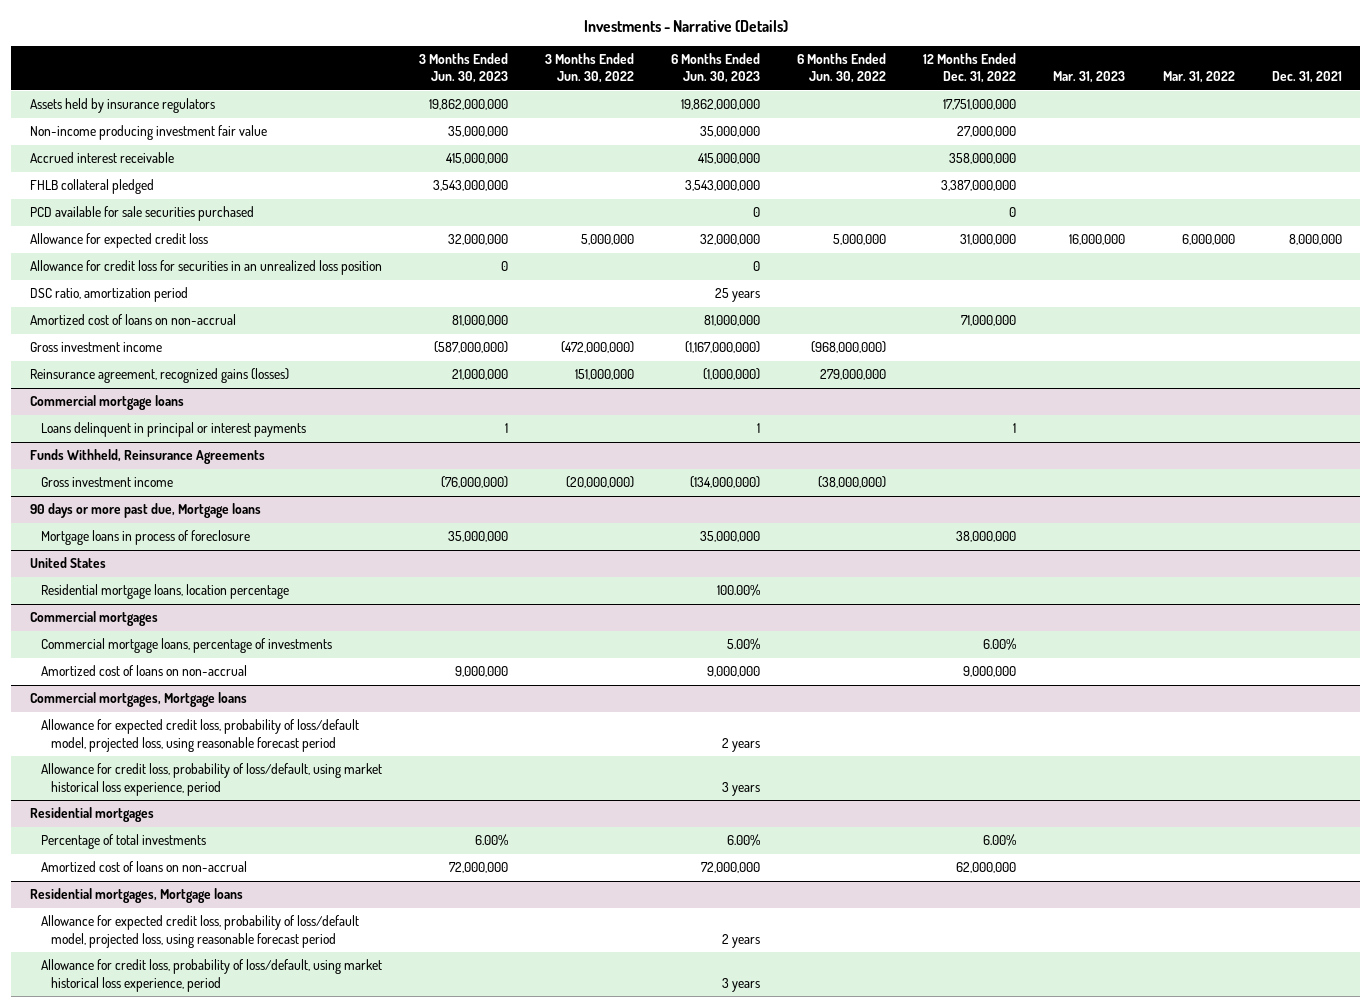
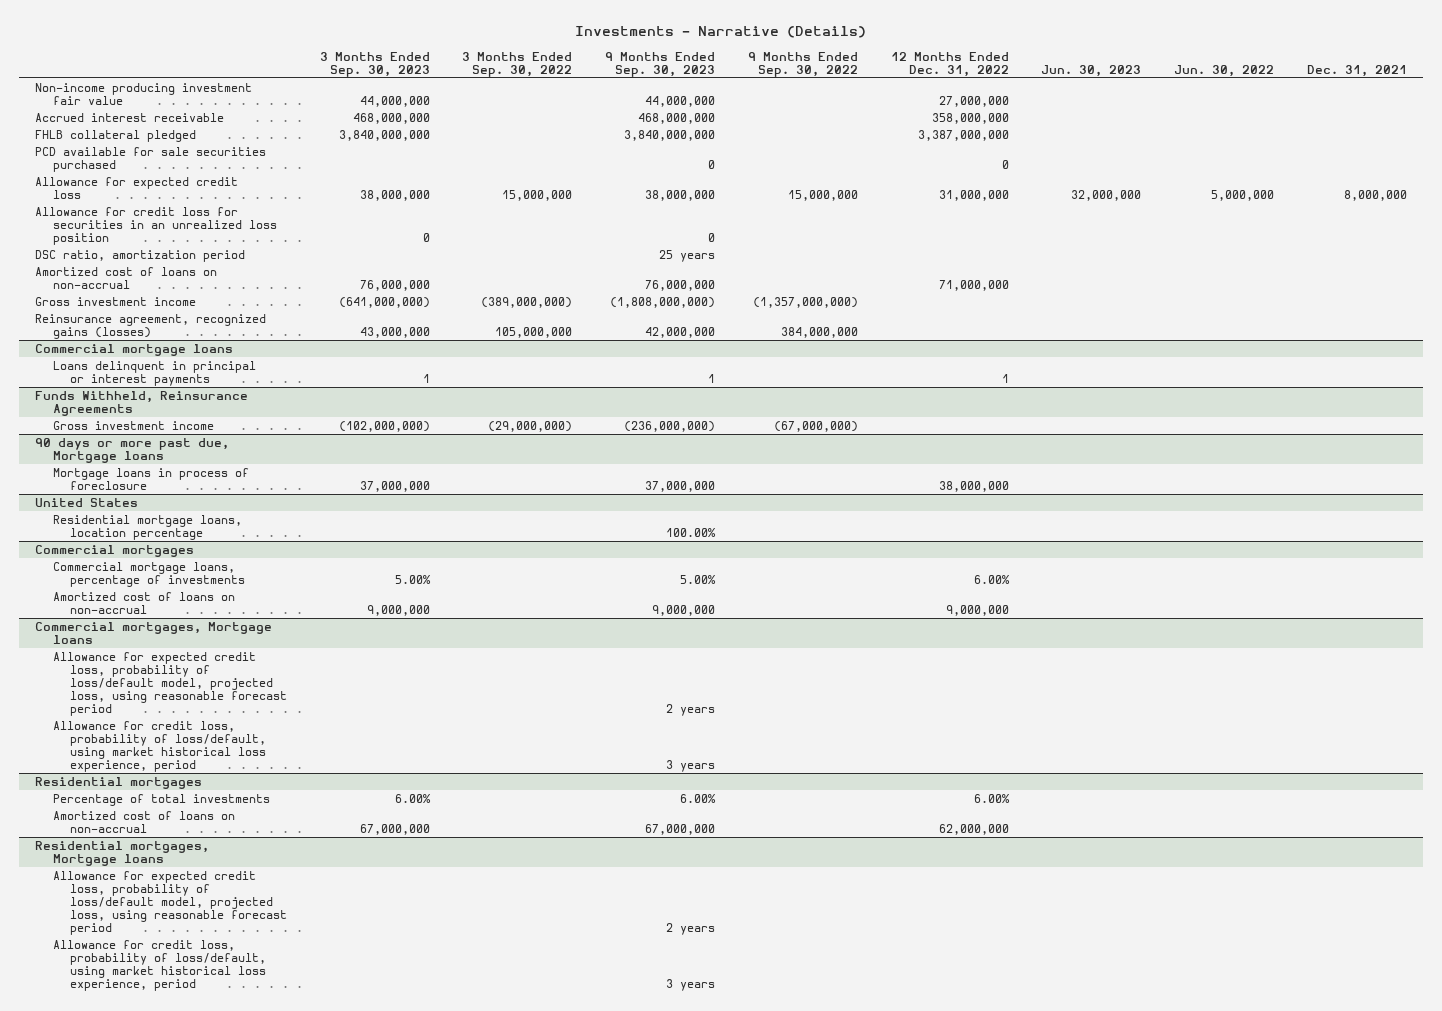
- | 3 Months Ended Jun. 30, 2023 | 3 Months Ended Jun. 30, 2022 | 6 Months Ended Jun. 30, 2023 | 6 Months Ended Jun. 30, 2022 | 12 Months Ended Dec. 31, 2022 | Mar. 31, 2023 | Mar. 31, 2022 | Dec. 31, 2021
+ | 3 Months Ended Sep. 30, 2023 | 3 Months Ended Sep. 30, 2022 | 9 Months Ended Sep. 30, 2023 | 9 Months Ended Sep. 30, 2022 | 12 Months Ended Dec. 31, 2022 | Jun. 30, 2023 | Jun. 30, 2022 | Dec. 31, 2021
- Assets held by insurance regulators | 19,862,000,000 | | 19,862,000,000 | | 17,751,000,000 | | |

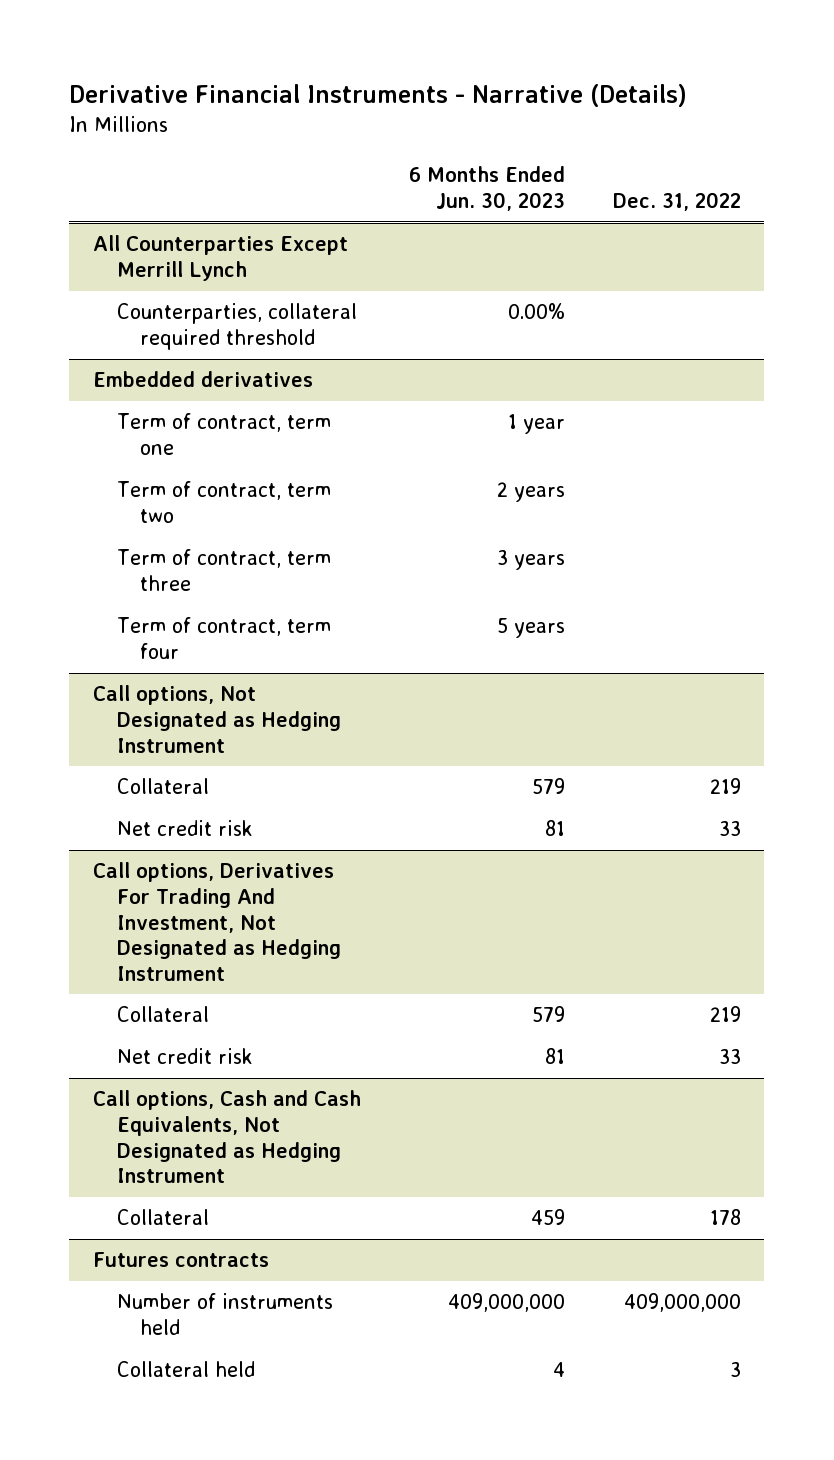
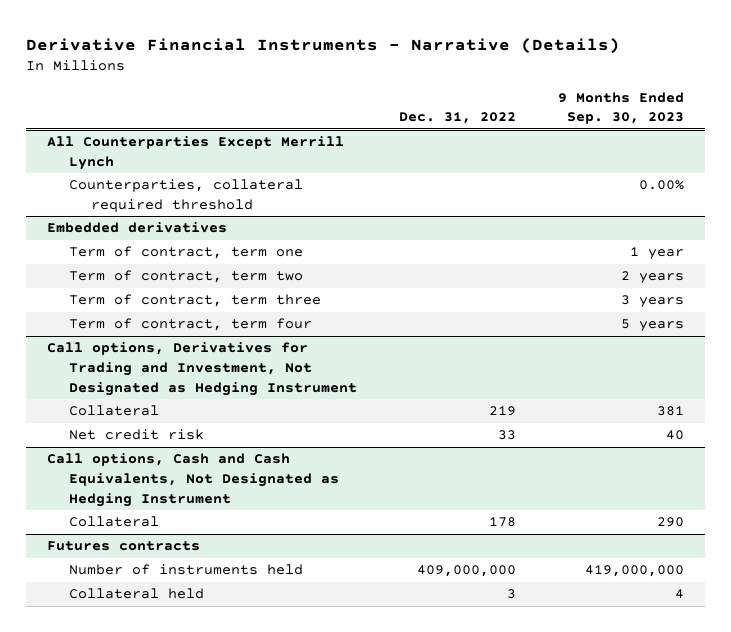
- | 6 Months Ended Jun. 30, 2023 | Dec. 31, 2022
+ | Dec. 31, 2022 | 9 Months Ended Sep. 30, 2023
- Call options, Not Designated as Hedging Instrument
- Collateral | 579 | 219
- Net credit risk | 81 | 33
- Call options, Derivatives For Trading And Investment, Not Designated as Hedging Instrument
+ Call options, Derivatives for Trading and Investment, Not Designated as Hedging Instrument

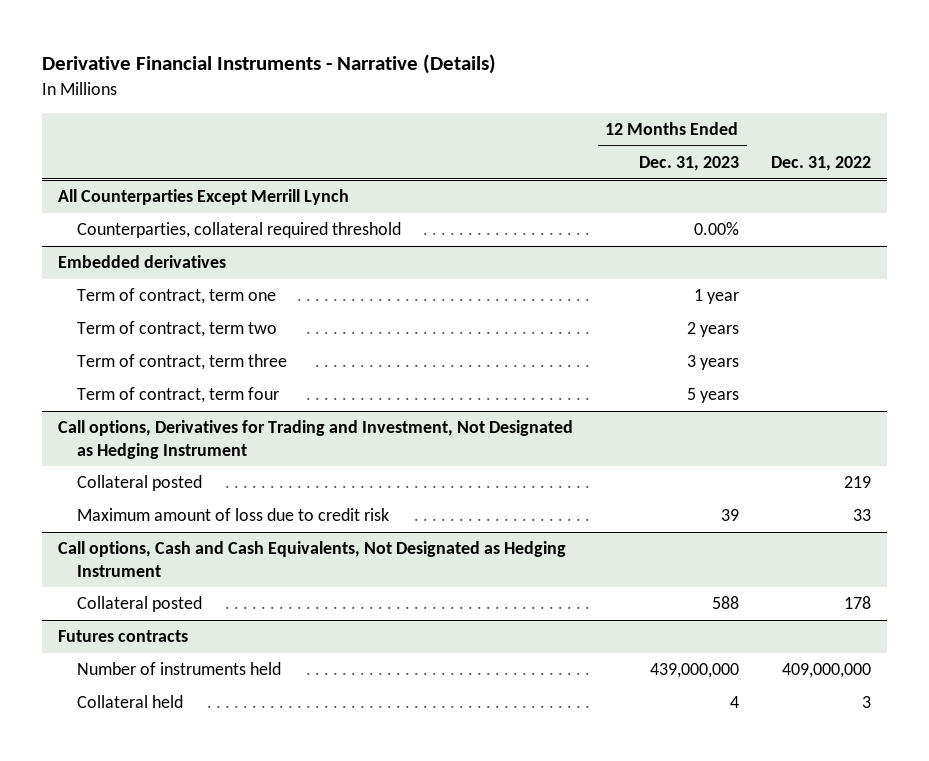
- | Dec. 31, 2022 | 9 Months Ended Sep. 30, 2023
+ | 12 Months Ended Dec. 31, 2023 | Dec. 31, 2022
@ Call options, Derivatives for Trading and Investment, Not Designated as Hedging Instrument
- Collateral | 219 | 381
- Net credit risk | 33 | 40
+ Collateral posted | | 219
+ Maximum amount of loss due to credit risk | 39 | 33
@ Call options, Cash and Cash Equivalents, Not Designated as Hedging Instrument
- Collateral | 178 | 290
+ Collateral posted | 588 | 178

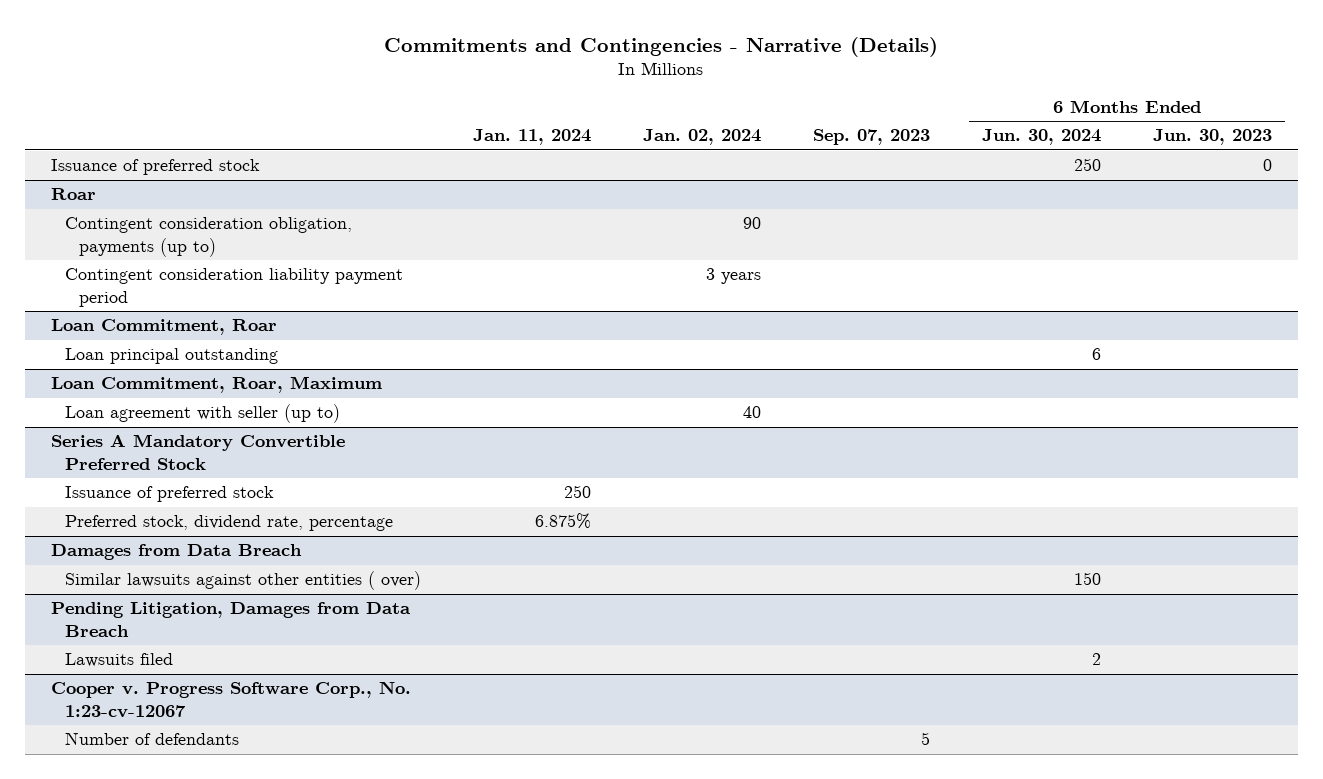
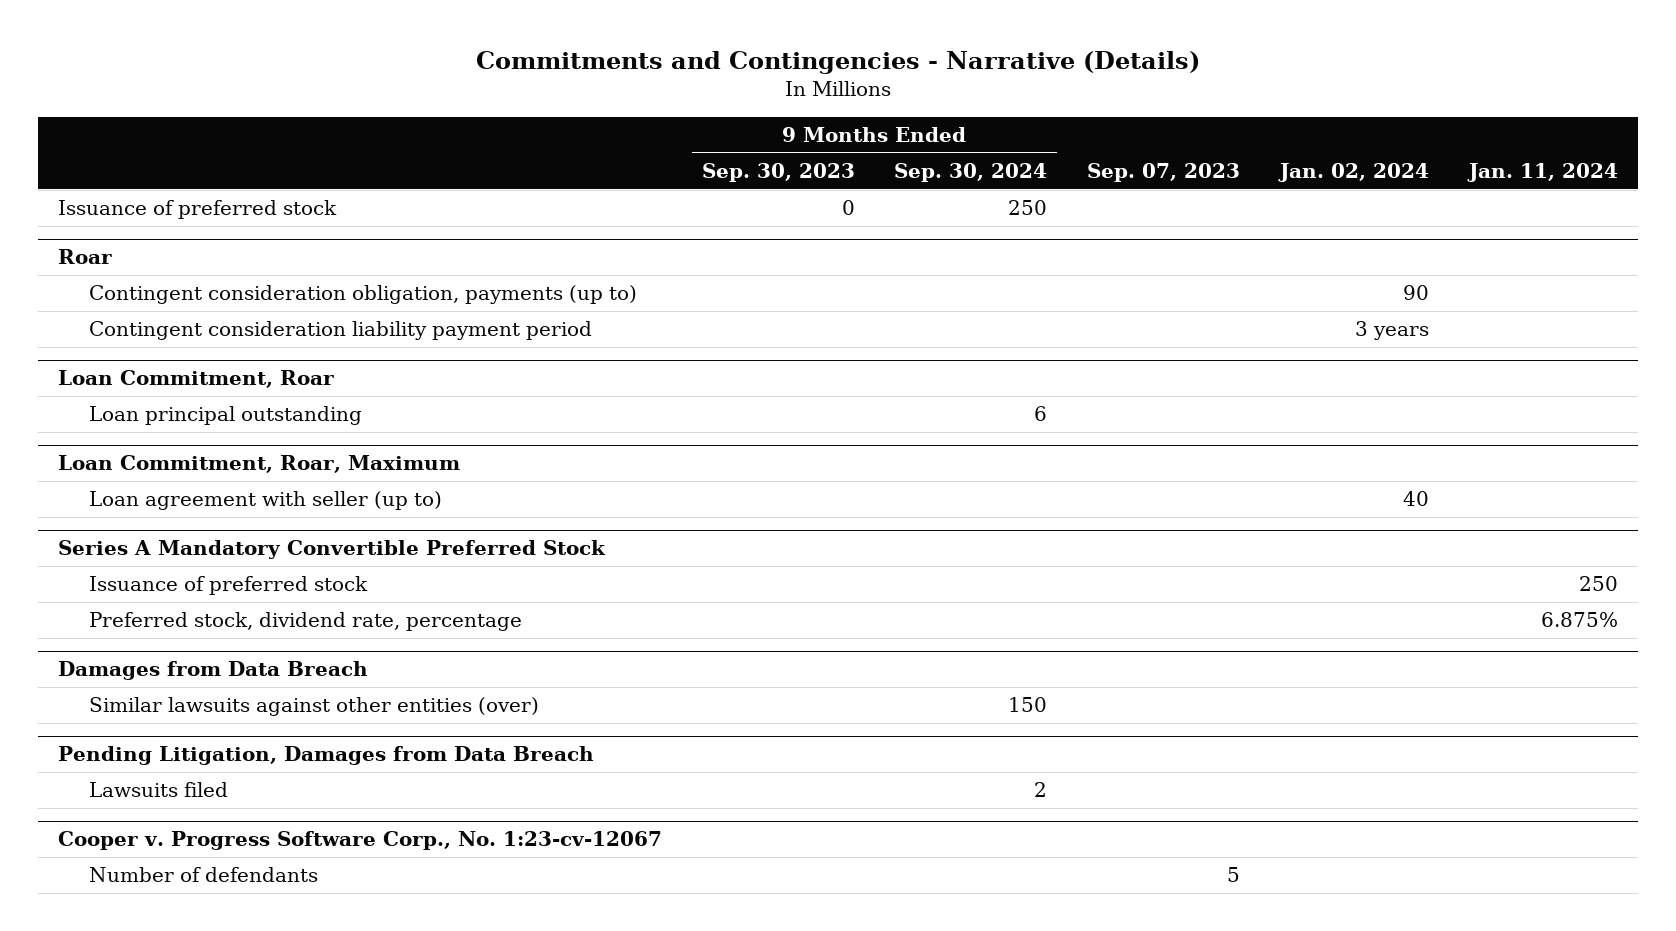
- | Jan. 11, 2024 | Jan. 02, 2024 | Sep. 07, 2023 | 6 Months Ended Jun. 30, 2024 | 6 Months Ended Jun. 30, 2023
+ | 9 Months Ended Sep. 30, 2023 | 9 Months Ended Sep. 30, 2024 | Sep. 07, 2023 | Jan. 02, 2024 | Jan. 11, 2024
@ Damages from Data Breach
- Similar lawsuits against other entities ( over) | | | | 150 |
+ Similar lawsuits against other entities (over) | | 150 | | |

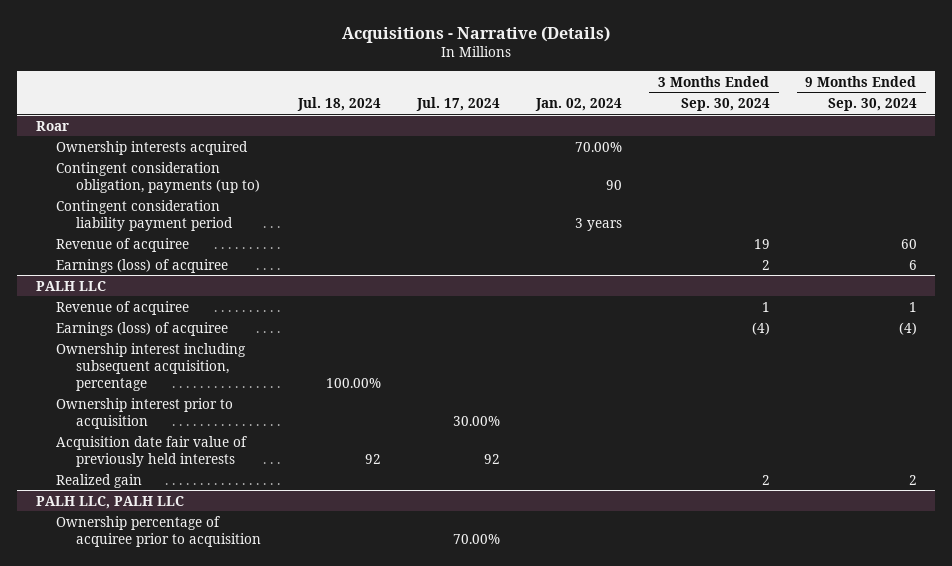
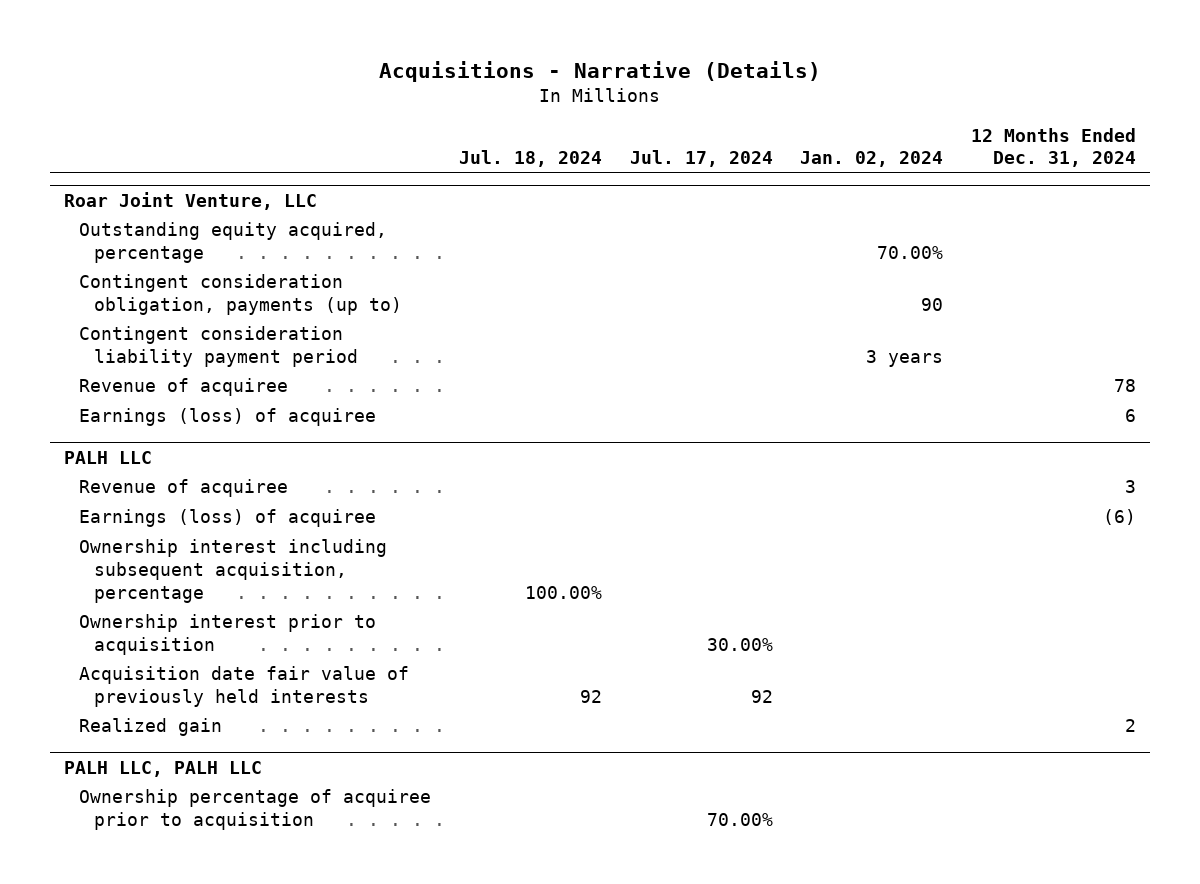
- | Jul. 18, 2024 | Jul. 17, 2024 | Jan. 02, 2024 | 3 Months Ended Sep. 30, 2024 | 9 Months Ended Sep. 30, 2024
+ | Jul. 18, 2024 | Jul. 17, 2024 | Jan. 02, 2024 | 12 Months Ended Dec. 31, 2024
- Roar
- Ownership interests acquired | | | 70.00% | |
+ Roar Joint Venture, LLC
+ Outstanding equity acquired, percentage | | | 70.00% |

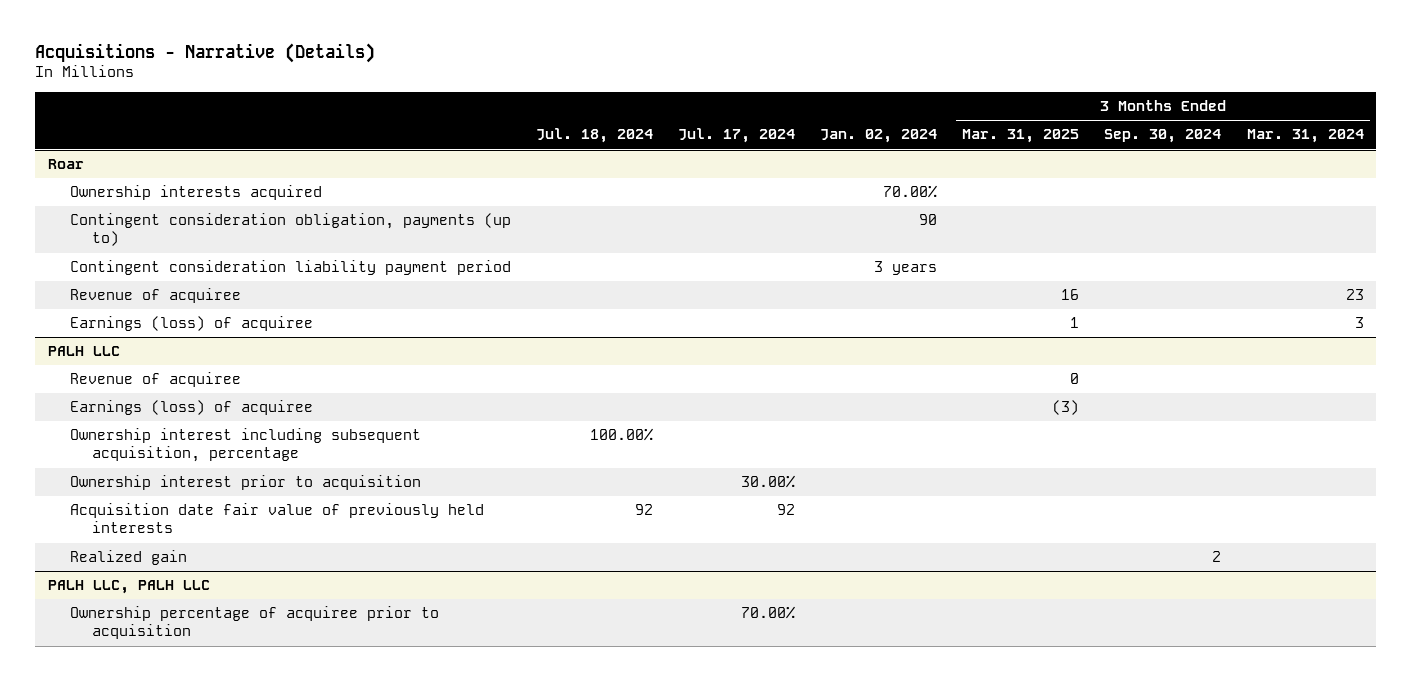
- | Jul. 18, 2024 | Jul. 17, 2024 | Jan. 02, 2024 | 12 Months Ended Dec. 31, 2024
+ | Jul. 18, 2024 | Jul. 17, 2024 | Jan. 02, 2024 | 3 Months Ended Mar. 31, 2025 | 3 Months Ended Sep. 30, 2024 | 3 Months Ended Mar. 31, 2024
- Roar Joint Venture, LLC
- Outstanding equity acquired, percentage | | | 70.00% |
+ Roar
+ Ownership interests acquired | | | 70.00% | | |

